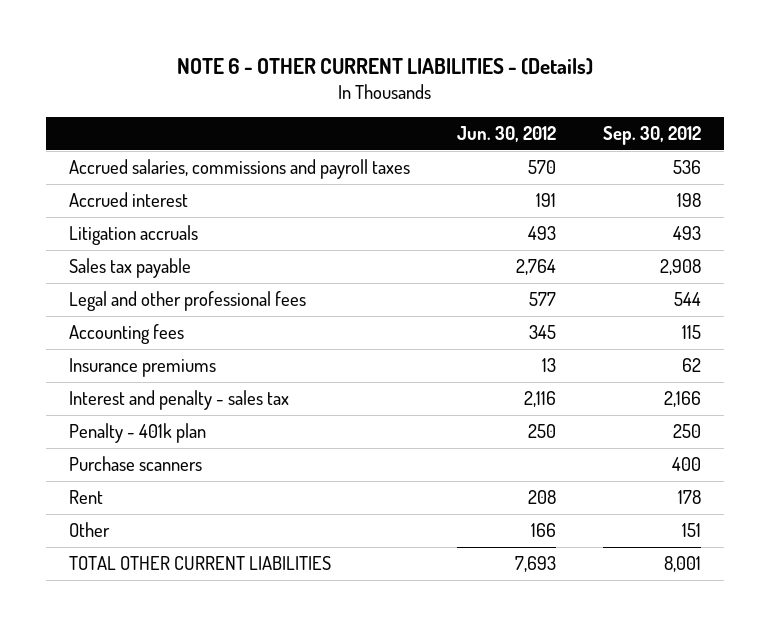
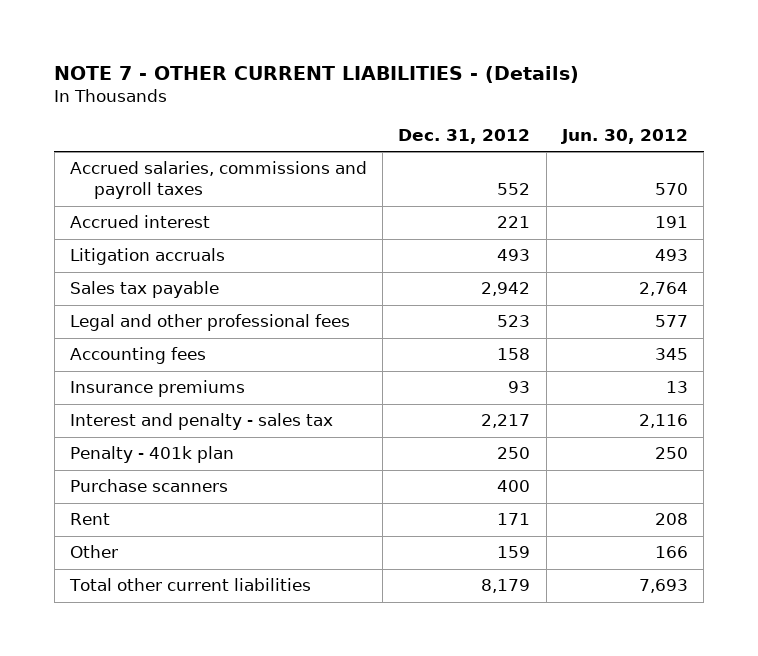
- NOTE 6 - OTHER CURRENT LIABILITIES - (Details)
+ NOTE 7 - OTHER CURRENT LIABILITIES - (Details)
- | Jun. 30, 2012 | Sep. 30, 2012
+ | Dec. 31, 2012 | Jun. 30, 2012
- TOTAL OTHER CURRENT LIABILITIES | 7,693 | 8,001
+ Total other current liabilities | 8,179 | 7,693

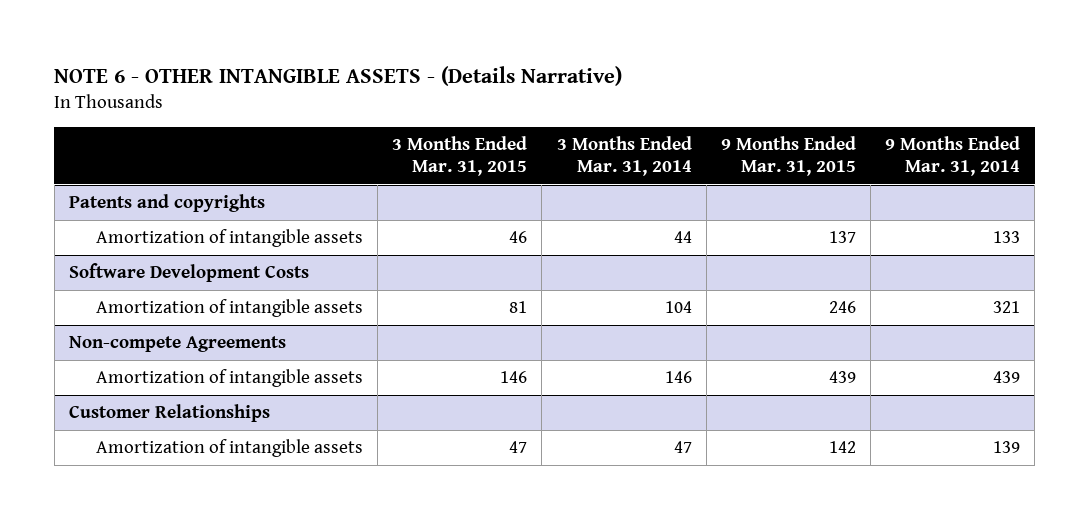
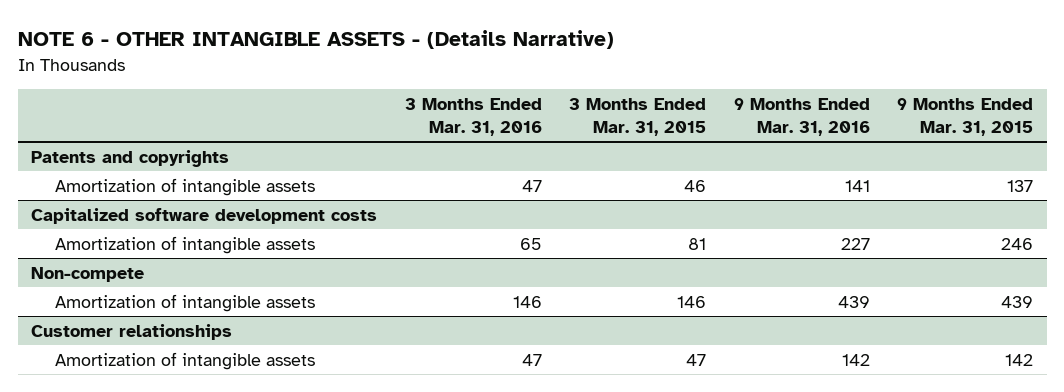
- | 3 Months Ended Mar. 31, 2015 | 3 Months Ended Mar. 31, 2014 | 9 Months Ended Mar. 31, 2015 | 9 Months Ended Mar. 31, 2014
+ | 3 Months Ended Mar. 31, 2016 | 3 Months Ended Mar. 31, 2015 | 9 Months Ended Mar. 31, 2016 | 9 Months Ended Mar. 31, 2015
- Software Development Costs
+ Capitalized software development costs
- Non-compete Agreements
+ Non-compete
- Customer Relationships
+ Customer relationships

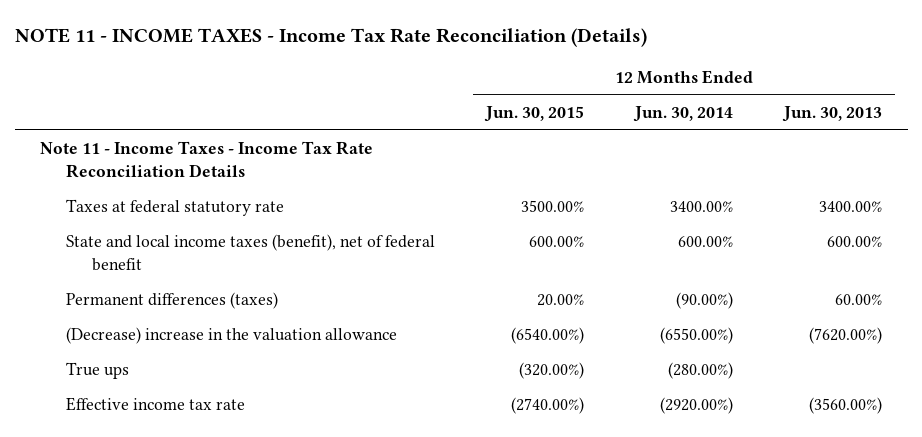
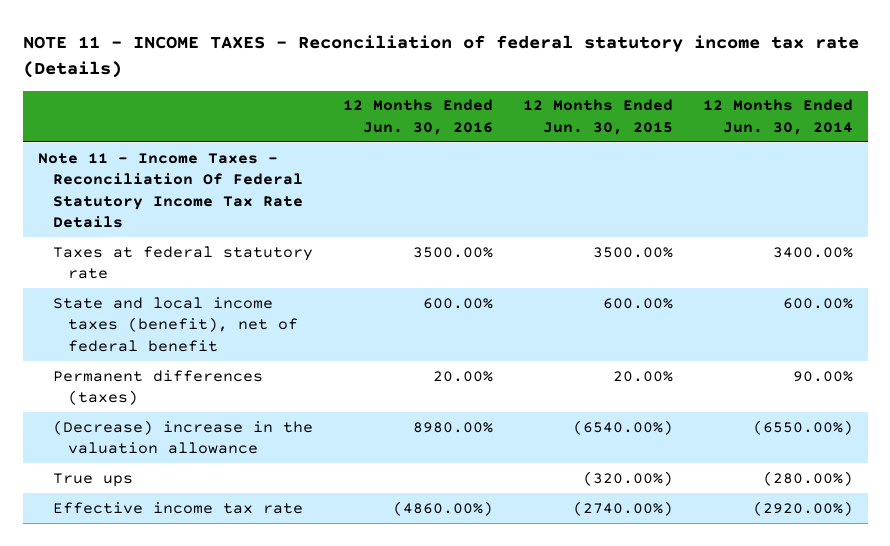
- NOTE 11 - INCOME TAXES - Income Tax Rate Reconciliation (Details)
+ NOTE 11 - INCOME TAXES - Reconciliation of federal statutory income tax rate (Details)
- | 12 Months Ended Jun. 30, 2015 | 12 Months Ended Jun. 30, 2014 | 12 Months Ended Jun. 30, 2013
+ | 12 Months Ended Jun. 30, 2016 | 12 Months Ended Jun. 30, 2015 | 12 Months Ended Jun. 30, 2014
- Note 11 - Income Taxes - Income Tax Rate Reconciliation Details
+ Note 11 - Income Taxes - Reconciliation Of Federal Statutory Income Tax Rate Details
- Permanent differences (taxes) | 20.00% | (90.00%) | 60.00%
+ Permanent differences (taxes) | 20.00% | 20.00% | 90.00%

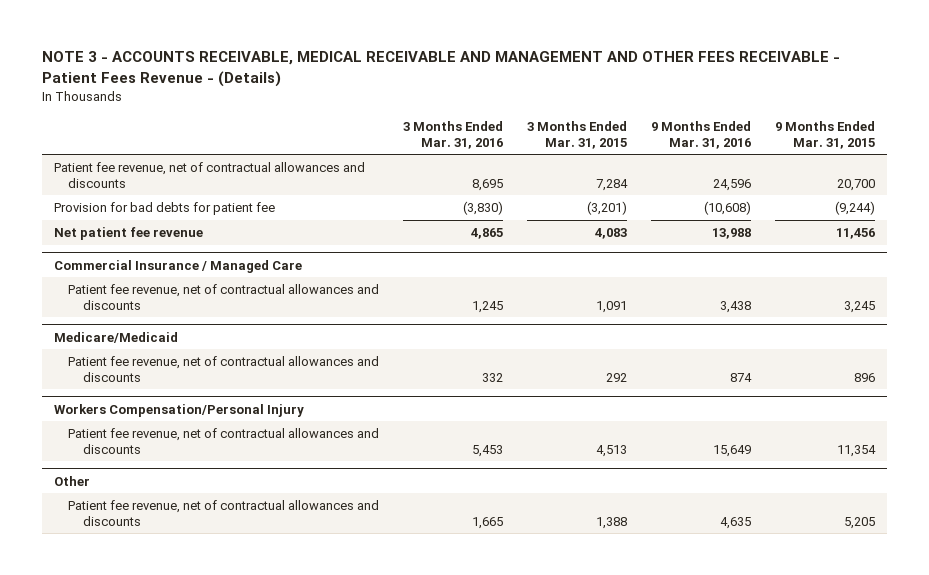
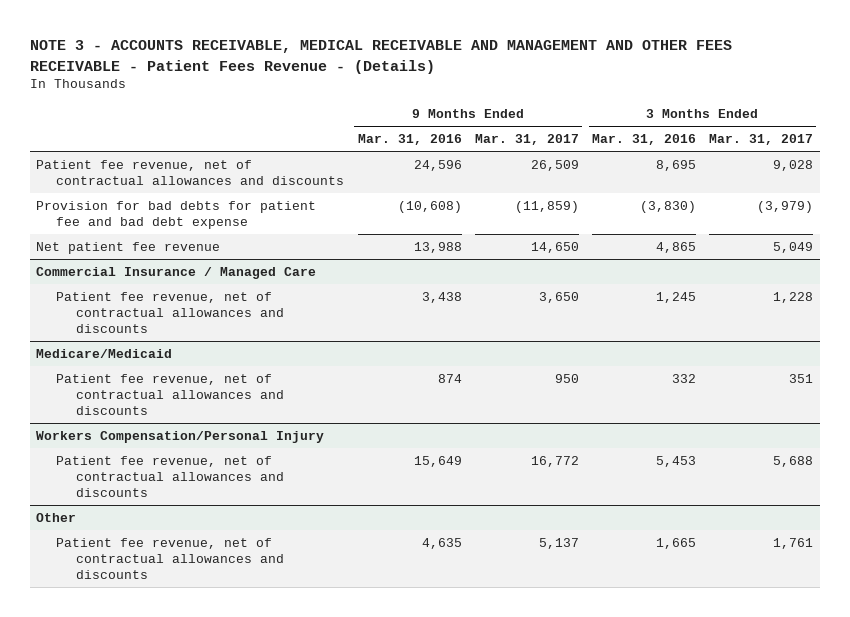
- | 3 Months Ended Mar. 31, 2016 | 3 Months Ended Mar. 31, 2015 | 9 Months Ended Mar. 31, 2016 | 9 Months Ended Mar. 31, 2015
+ | 9 Months Ended Mar. 31, 2016 | 9 Months Ended Mar. 31, 2017 | 3 Months Ended Mar. 31, 2016 | 3 Months Ended Mar. 31, 2017
- Provision for bad debts for patient fee | (3,830) | (3,201) | (10,608) | (9,244)
+ Provision for bad debts for patient fee and bad debt expense | (10,608) | (11,859) | (3,830) | (3,979)

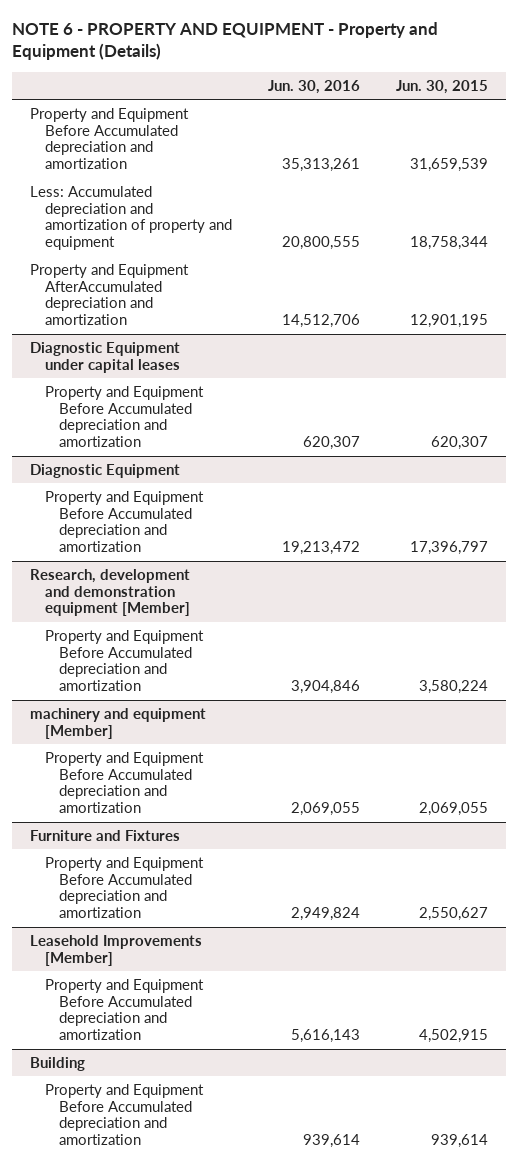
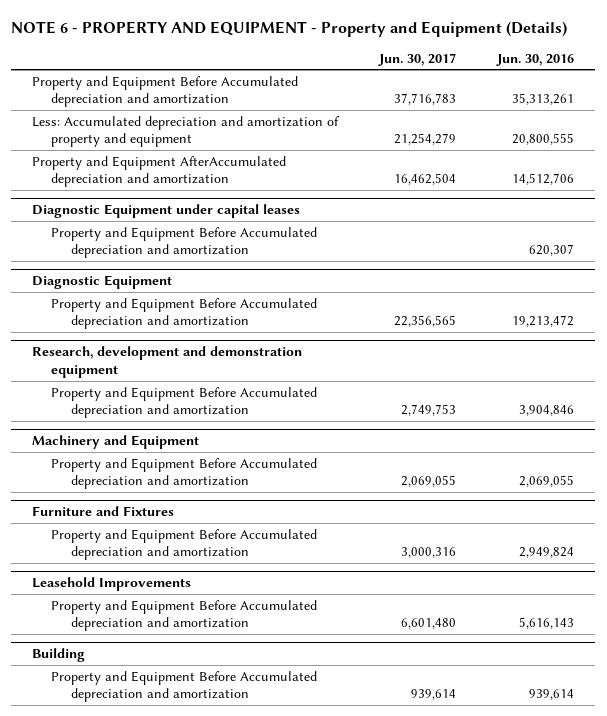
- | Jun. 30, 2016 | Jun. 30, 2015
+ | Jun. 30, 2017 | Jun. 30, 2016
- Research, development and demonstration equipment [Member]
+ Research, development and demonstration equipment
- machinery and equipment [Member]
+ Machinery and Equipment
- Leasehold Improvements [Member]
+ Leasehold Improvements

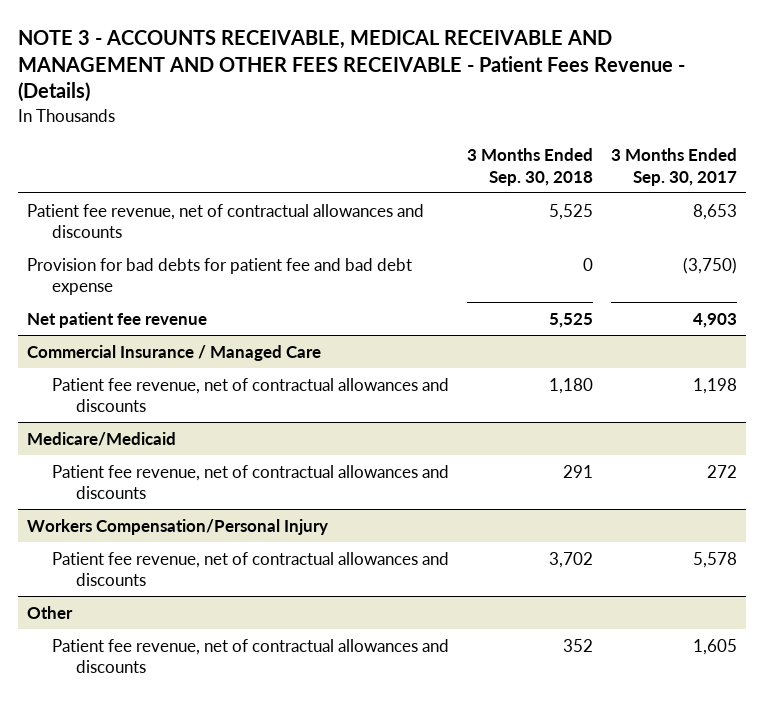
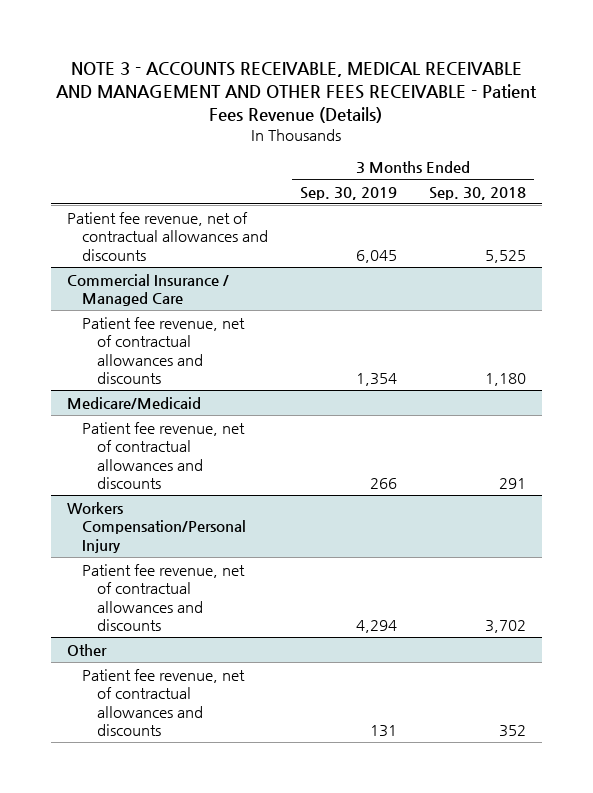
- NOTE 3 - ACCOUNTS RECEIVABLE, MEDICAL RECEIVABLE AND MANAGEMENT AND OTHER FEES RECEIVABLE - Patient Fees Revenue - (Details)
+ NOTE 3 - ACCOUNTS RECEIVABLE, MEDICAL RECEIVABLE AND MANAGEMENT AND OTHER FEES RECEIVABLE - Patient Fees Revenue (Details)
- | 3 Months Ended Sep. 30, 2018 | 3 Months Ended Sep. 30, 2017
+ | 3 Months Ended Sep. 30, 2019 | 3 Months Ended Sep. 30, 2018
- Provision for bad debts for patient fee and bad debt expense | 0 | (3,750)
- Net patient fee revenue | 5,525 | 4,903

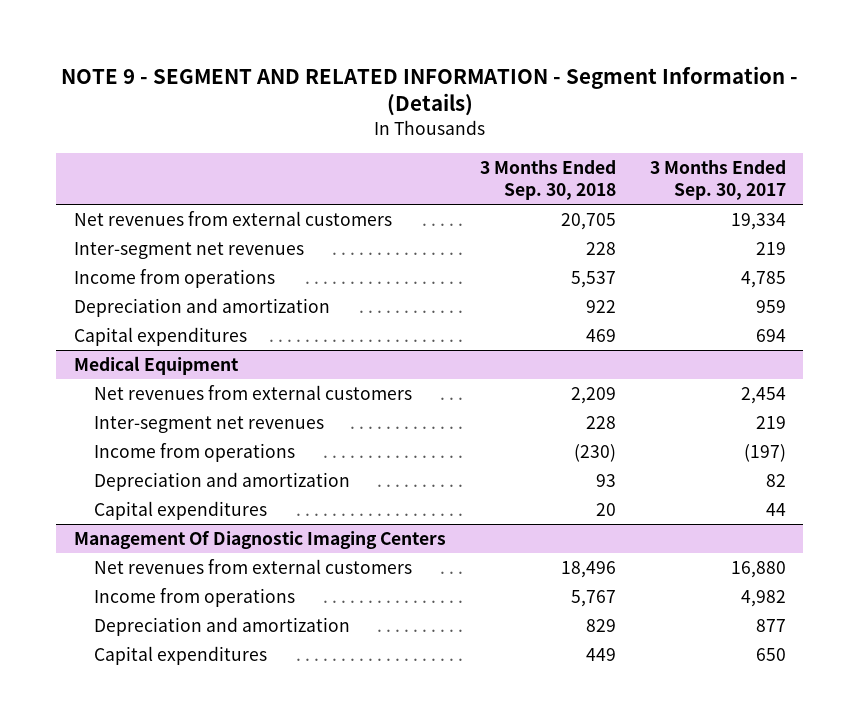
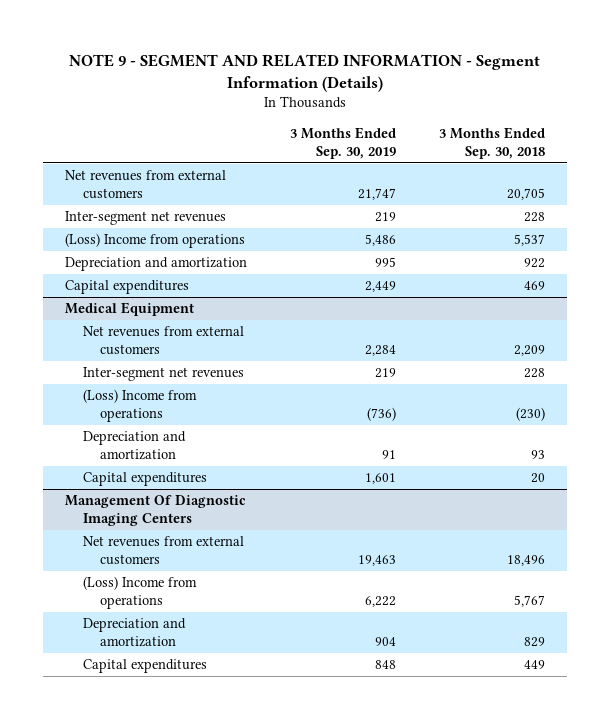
- NOTE 9 - SEGMENT AND RELATED INFORMATION - Segment Information - (Details)
+ NOTE 9 - SEGMENT AND RELATED INFORMATION - Segment Information (Details)
- | 3 Months Ended Sep. 30, 2018 | 3 Months Ended Sep. 30, 2017
+ | 3 Months Ended Sep. 30, 2019 | 3 Months Ended Sep. 30, 2018
- Income from operations | 5,537 | 4,785
+ (Loss) Income from operations | 5,486 | 5,537
@ Medical Equipment
- Income from operations | (230) | (197)
+ (Loss) Income from operations | (736) | (230)
@ Management Of Diagnostic Imaging Centers
- Income from operations | 5,767 | 4,982
+ (Loss) Income from operations | 6,222 | 5,767

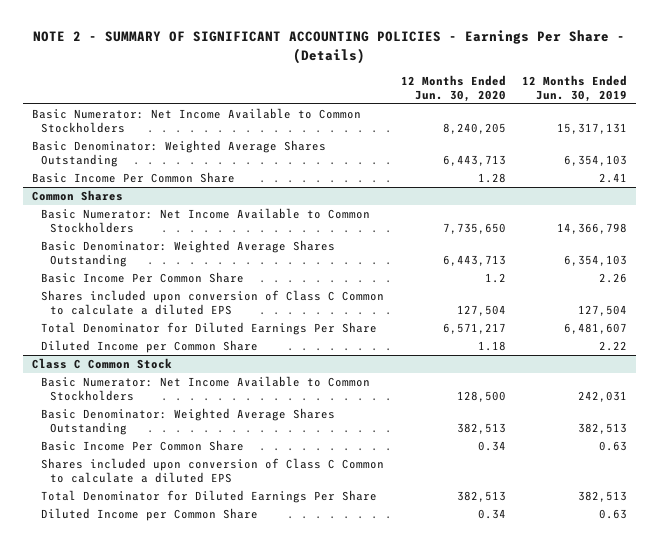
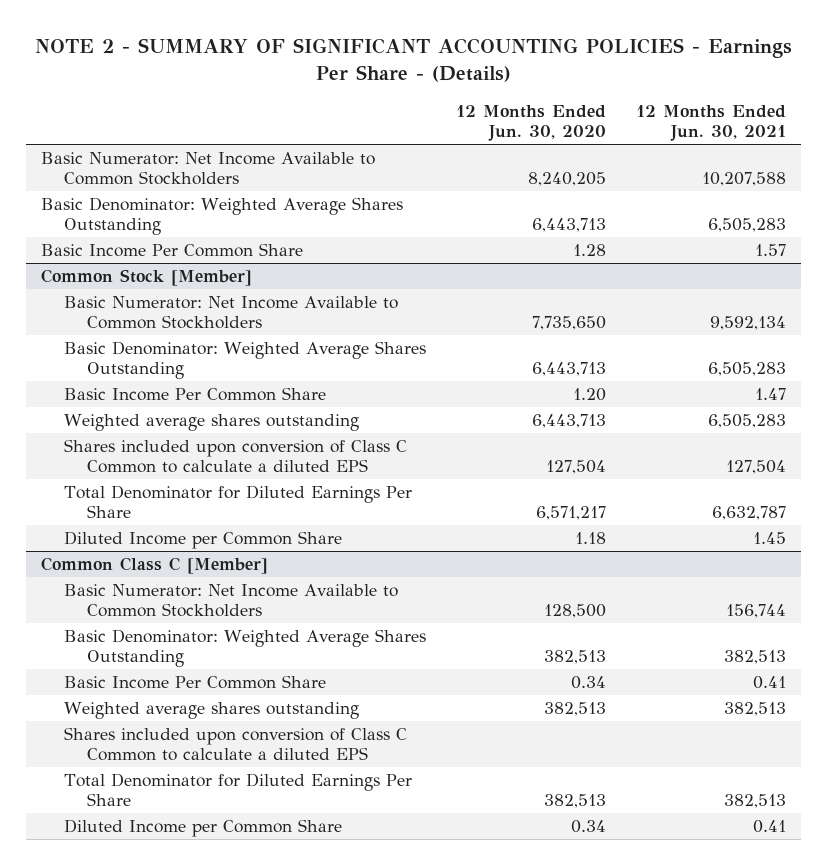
- | 12 Months Ended Jun. 30, 2020 | 12 Months Ended Jun. 30, 2019
+ | 12 Months Ended Jun. 30, 2020 | 12 Months Ended Jun. 30, 2021
- Common Shares
+ Common Stock [Member]
- Basic Income Per Common Share | 1.2 | 2.26
+ Basic Income Per Common Share | 1.20 | 1.47
+ Weighted average shares outstanding | 6,443,713 | 6,505,283
- Class C Common Stock
+ Common Class C [Member]
+ Weighted average shares outstanding | 382,513 | 382,513

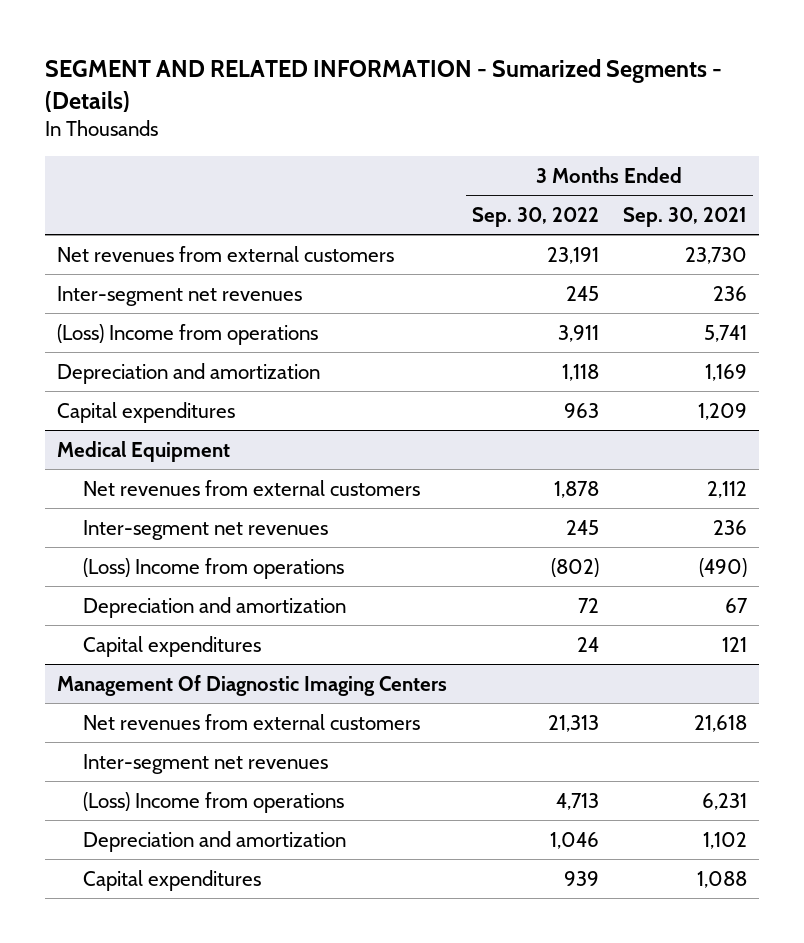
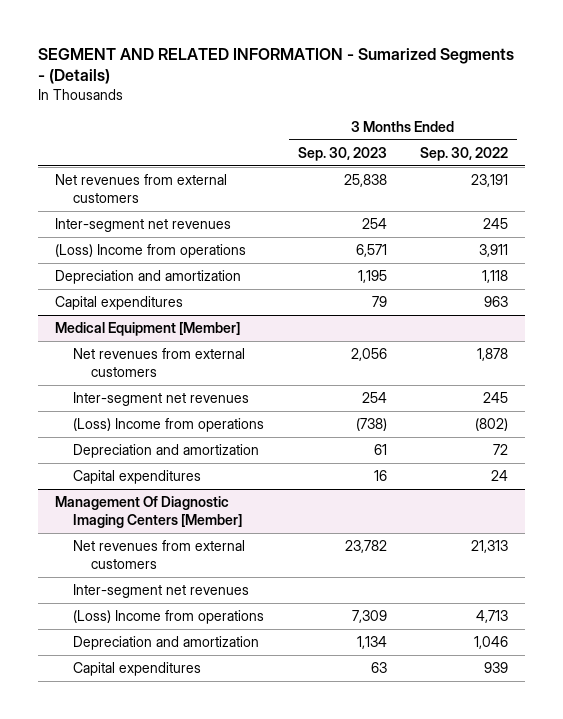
- | 3 Months Ended Sep. 30, 2022 | 3 Months Ended Sep. 30, 2021
+ | 3 Months Ended Sep. 30, 2023 | 3 Months Ended Sep. 30, 2022
- Medical Equipment
+ Medical Equipment [Member]
- Management Of Diagnostic Imaging Centers
+ Management Of Diagnostic Imaging Centers [Member]

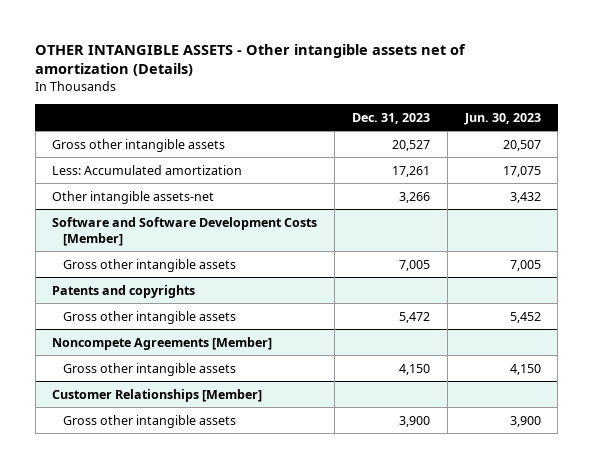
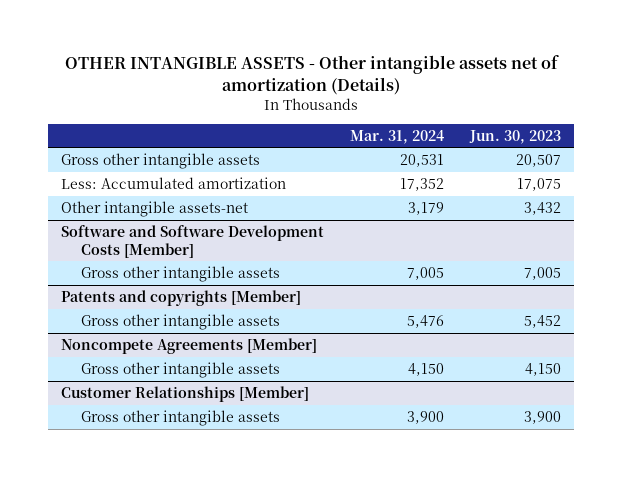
- | Dec. 31, 2023 | Jun. 30, 2023
+ | Mar. 31, 2024 | Jun. 30, 2023
- Patents and copyrights
+ Patents and copyrights [Member]

